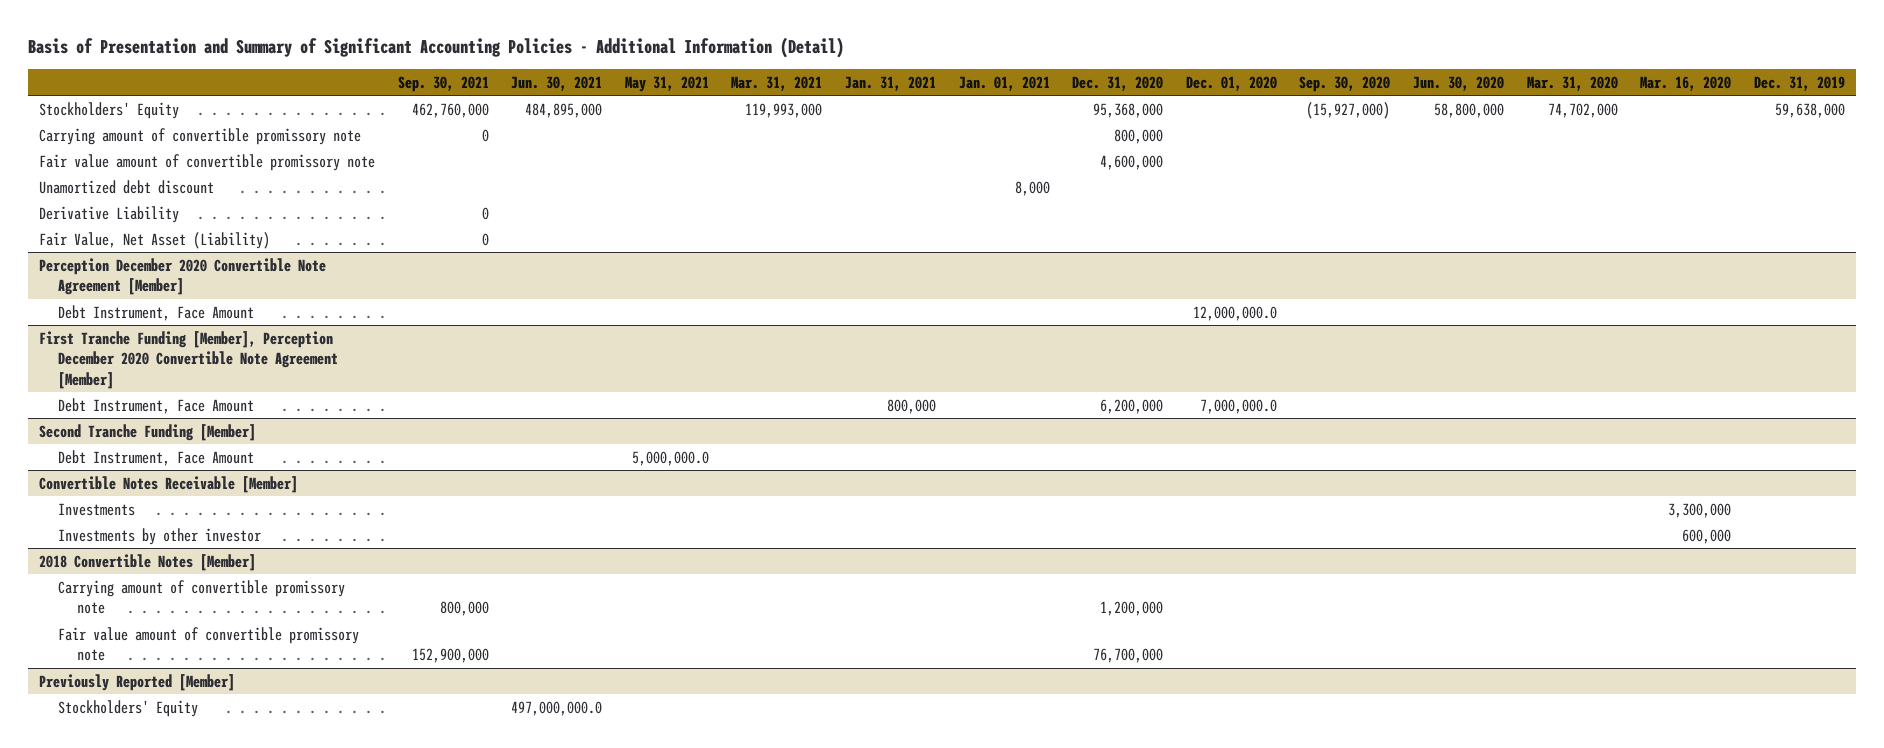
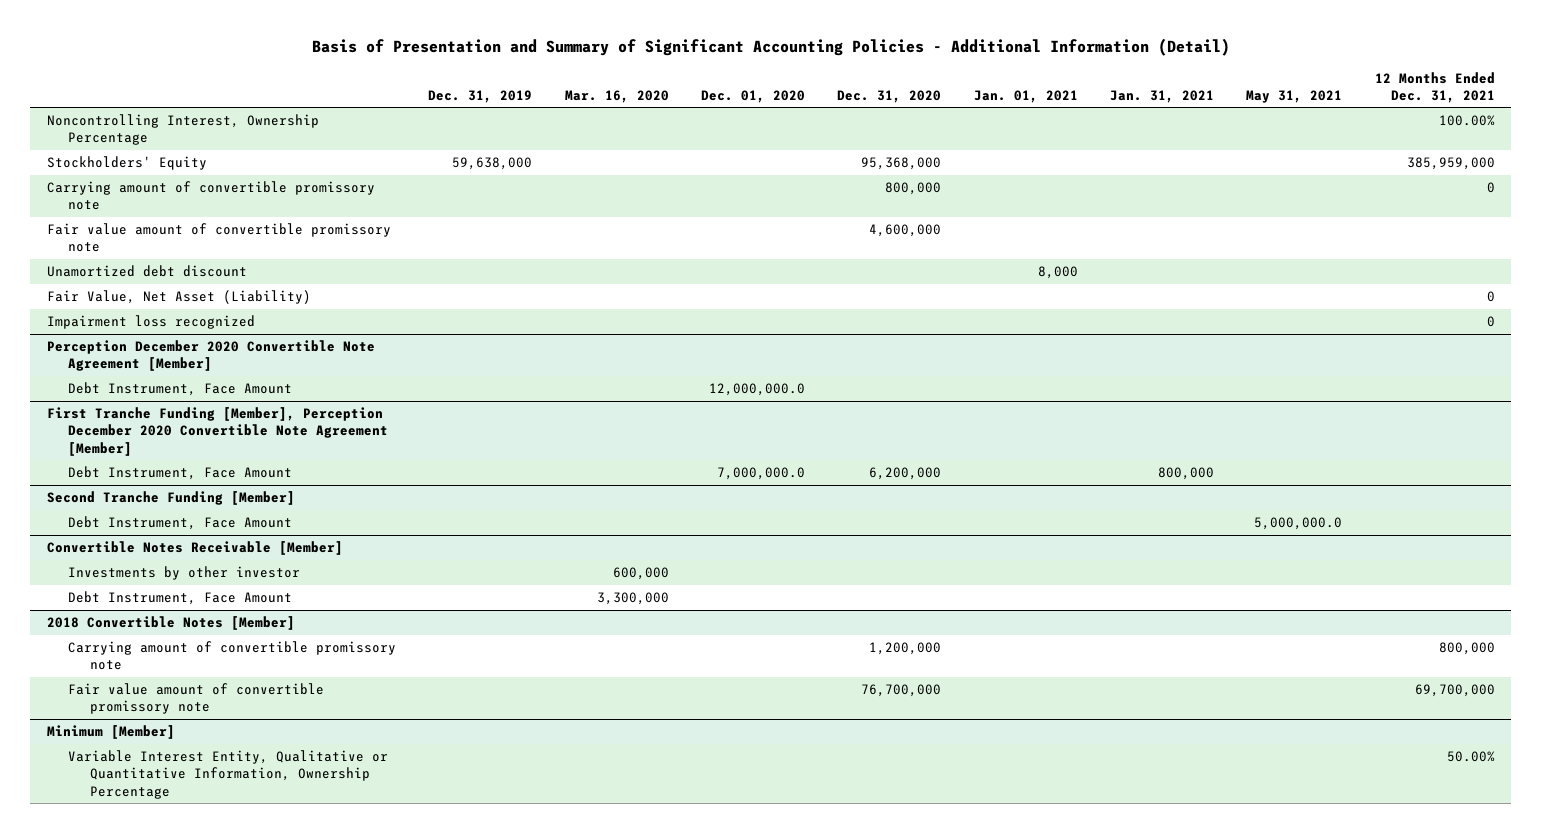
- | Sep. 30, 2021 | Jun. 30, 2021 | May 31, 2021 | Mar. 31, 2021 | Jan. 31, 2021 | Jan. 01, 2021 | Dec. 31, 2020 | Dec. 01, 2020 | Sep. 30, 2020 | Jun. 30, 2020 | Mar. 31, 2020 | Mar. 16, 2020 | Dec. 31, 2019
+ | Dec. 31, 2019 | Mar. 16, 2020 | Dec. 01, 2020 | Dec. 31, 2020 | Jan. 01, 2021 | Jan. 31, 2021 | May 31, 2021 | 12 Months Ended Dec. 31, 2021
+ Noncontrolling Interest, Ownership Percentage | | | | | | | | 100.00%
- Derivative Liability | 0 | | | | | | | | | | | |
+ Impairment loss recognized | | | | | | | | 0
@ Convertible Notes Receivable [Member]
- Investments | | | | | | | | | | | | 3,300,000 |
+ Debt Instrument, Face Amount | | 3,300,000 | | | | | |
- Previously Reported [Member]
- Stockholders' Equity | | 497,000,000.0 | | | | | | | | | | |
+ Minimum [Member]
+ Variable Interest Entity, Qualitative or Quantitative Information, Ownership Percentage | | | | | | | | 50.00%

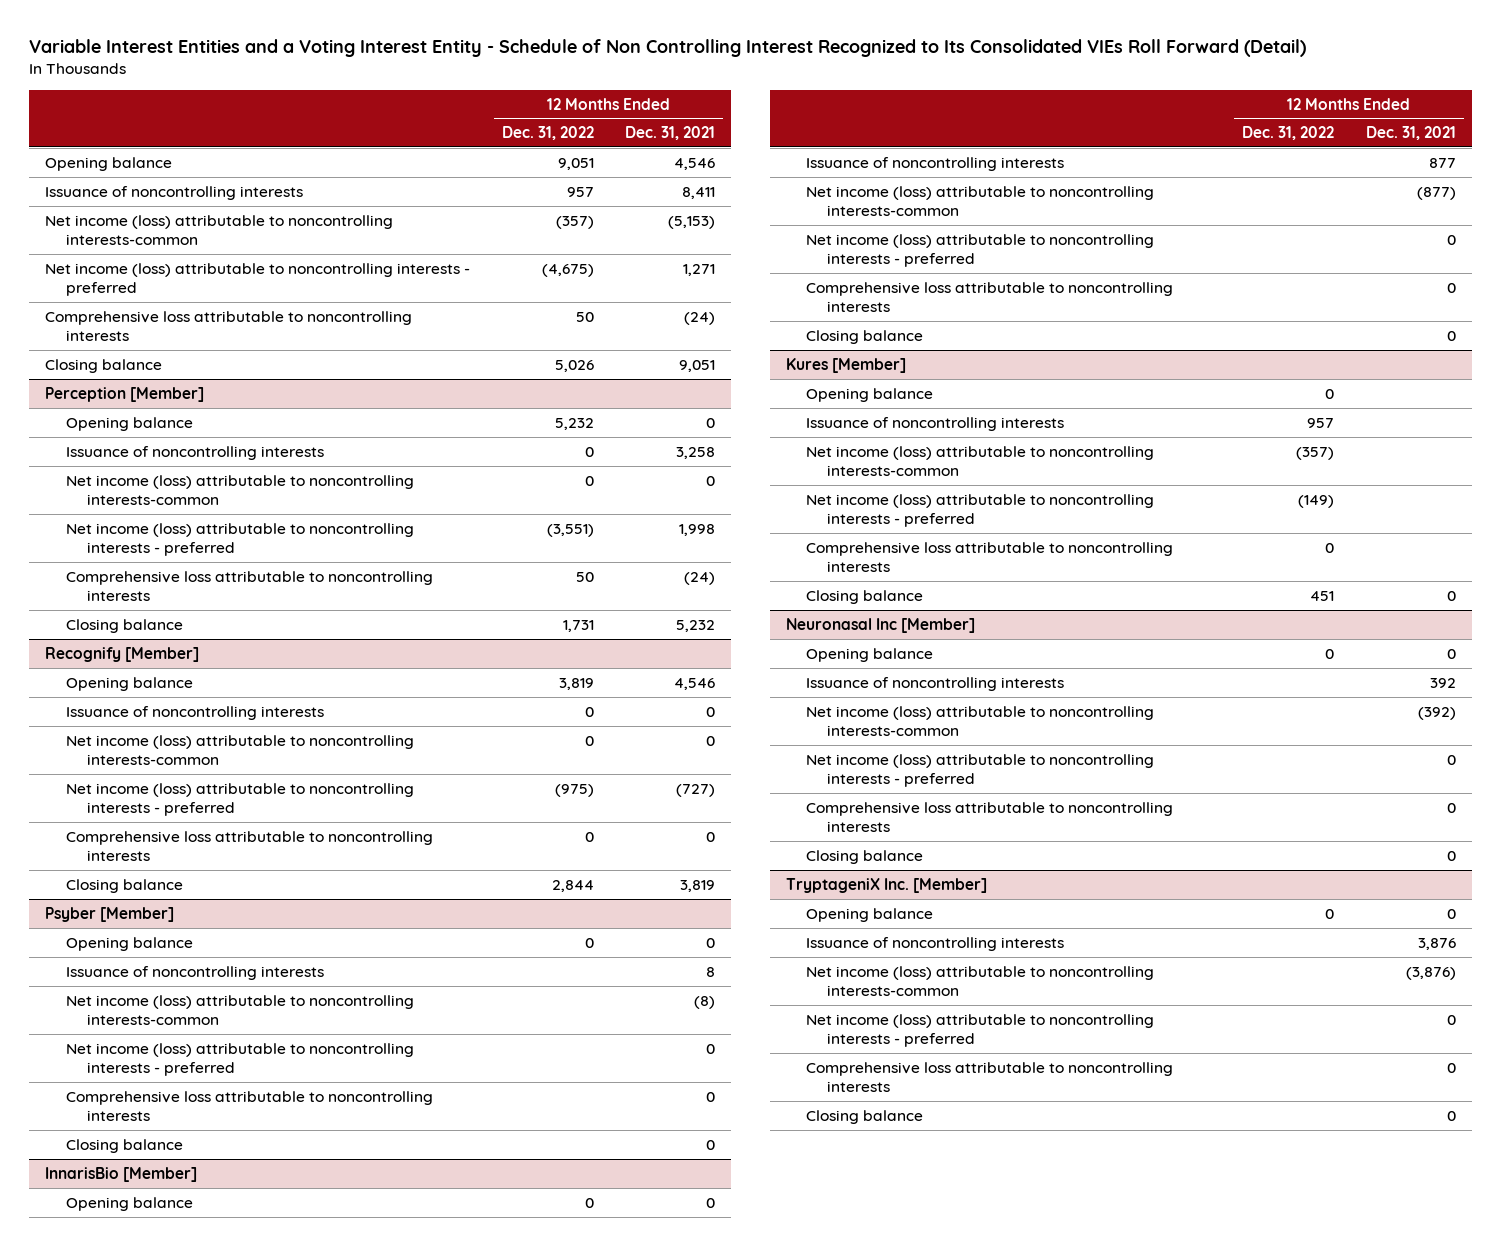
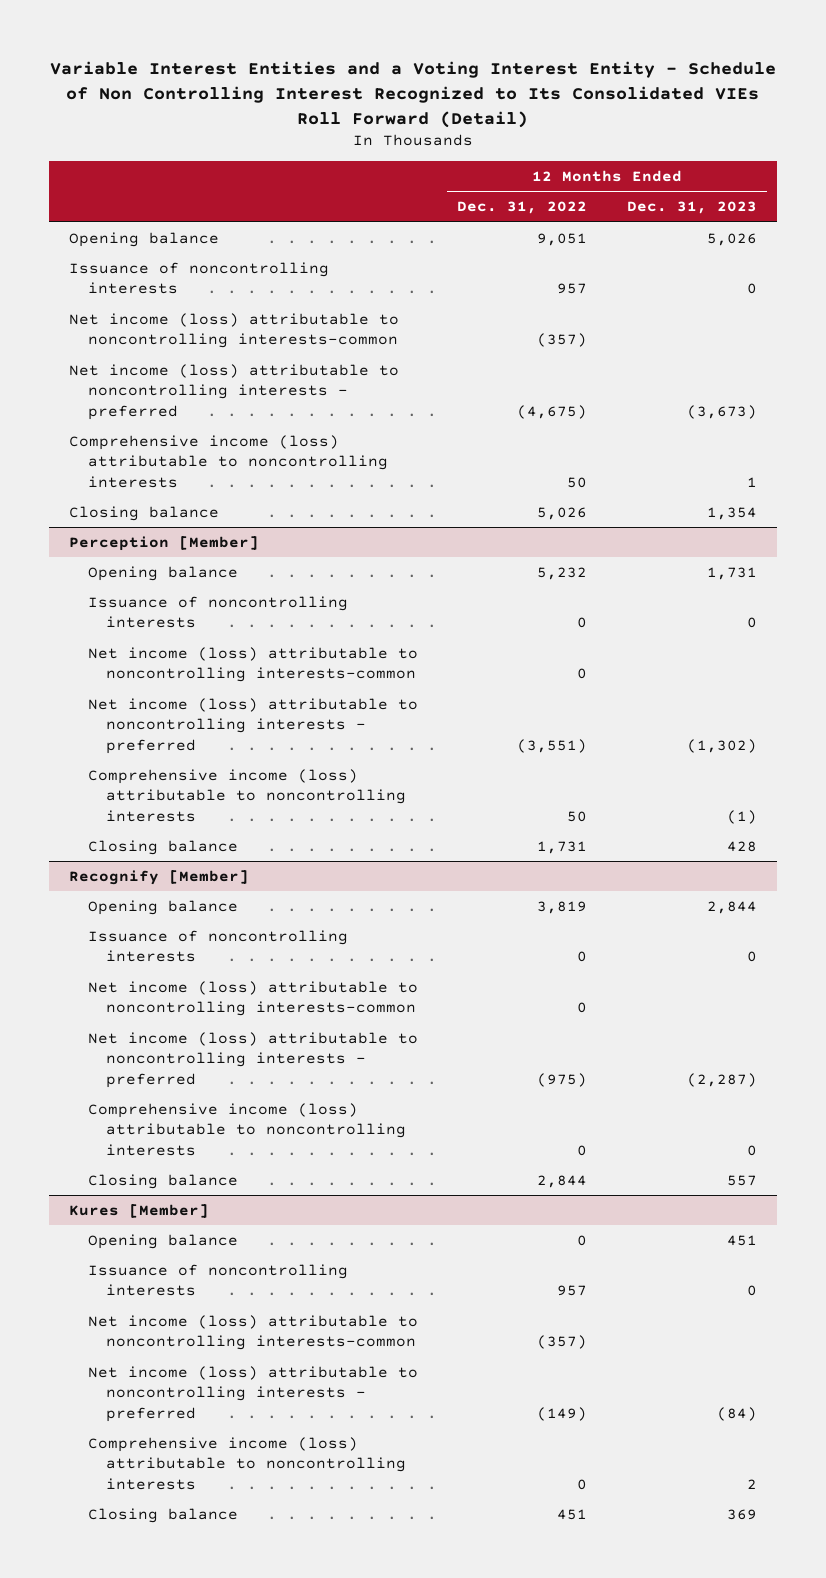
- | 12 Months Ended Dec. 31, 2022 | 12 Months Ended Dec. 31, 2021
+ | 12 Months Ended Dec. 31, 2022 | 12 Months Ended Dec. 31, 2023
- Comprehensive loss attributable to noncontrolling interests | 50 | (24)
+ Comprehensive income (loss) attributable to noncontrolling interests | 50 | 1
@ Perception [Member]
- Comprehensive loss attributable to noncontrolling interests | 50 | (24)
+ Comprehensive income (loss) attributable to noncontrolling interests | 50 | (1)
@ Recognify [Member]
- Comprehensive loss attributable to noncontrolling interests | 0 | 0
+ Comprehensive income (loss) attributable to noncontrolling interests | 0 | 0
- Psyber [Member]
- Opening balance | 0 | 0
- Issuance of noncontrolling interests | | 8
- Net income (loss) attributable to noncontrolling interests-common | | (8)
- Net income (loss) attributable to noncontrolling interests - preferred | | 0
- Comprehensive loss attributable to noncontrolling interests | | 0
- Closing balance | | 0
- InnarisBio [Member]
- Opening balance | 0 | 0
- Issuance of noncontrolling interests | | 877
- Net income (loss) attributable to noncontrolling interests-common | | (877)
- Net income (loss) attributable to noncontrolling interests - preferred | | 0
- Comprehensive loss attributable to noncontrolling interests | | 0
- Closing balance | | 0
@ Kures [Member]
- Comprehensive loss attributable to noncontrolling interests | 0 |
+ Comprehensive income (loss) attributable to noncontrolling interests | 0 | 2
- Neuronasal Inc [Member]
- Opening balance | 0 | 0
- Issuance of noncontrolling interests | | 392
- Net income (loss) attributable to noncontrolling interests-common | | (392)
- Net income (loss) attributable to noncontrolling interests - preferred | | 0
- Comprehensive loss attributable to noncontrolling interests | | 0
- Closing balance | | 0
- TryptageniX Inc. [Member]
- Opening balance | 0 | 0
- Issuance of noncontrolling interests | | 3,876
- Net income (loss) attributable to noncontrolling interests-common | | (3,876)
- Net income (loss) attributable to noncontrolling interests - preferred | | 0
- Comprehensive loss attributable to noncontrolling interests | | 0
- Closing balance | | 0

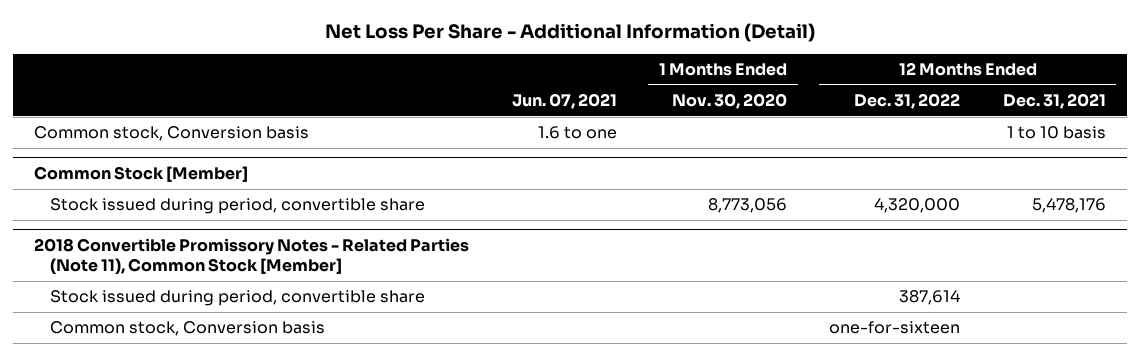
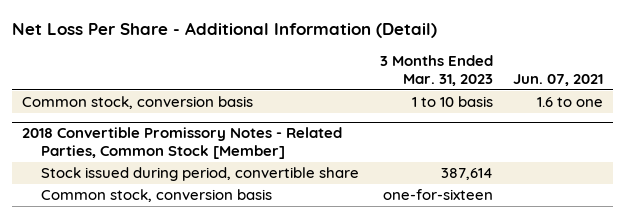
- | Jun. 07, 2021 | 1 Months Ended Nov. 30, 2020 | 12 Months Ended Dec. 31, 2022 | 12 Months Ended Dec. 31, 2021
+ | 3 Months Ended Mar. 31, 2023 | Jun. 07, 2021
- Common stock, Conversion basis | 1.6 to one | | | 1 to 10 basis
- Common Stock [Member]
- Stock issued during period, convertible share | | 8,773,056 | 4,320,000 | 5,478,176
- 2018 Convertible Promissory Notes - Related Parties (Note 11), Common Stock [Member]
+ Common stock, conversion basis | 1 to 10 basis | 1.6 to one
+ 2018 Convertible Promissory Notes - Related Parties, Common Stock [Member]
- Common stock, Conversion basis | | | one-for-sixteen |
+ Common stock, conversion basis | one-for-sixteen |

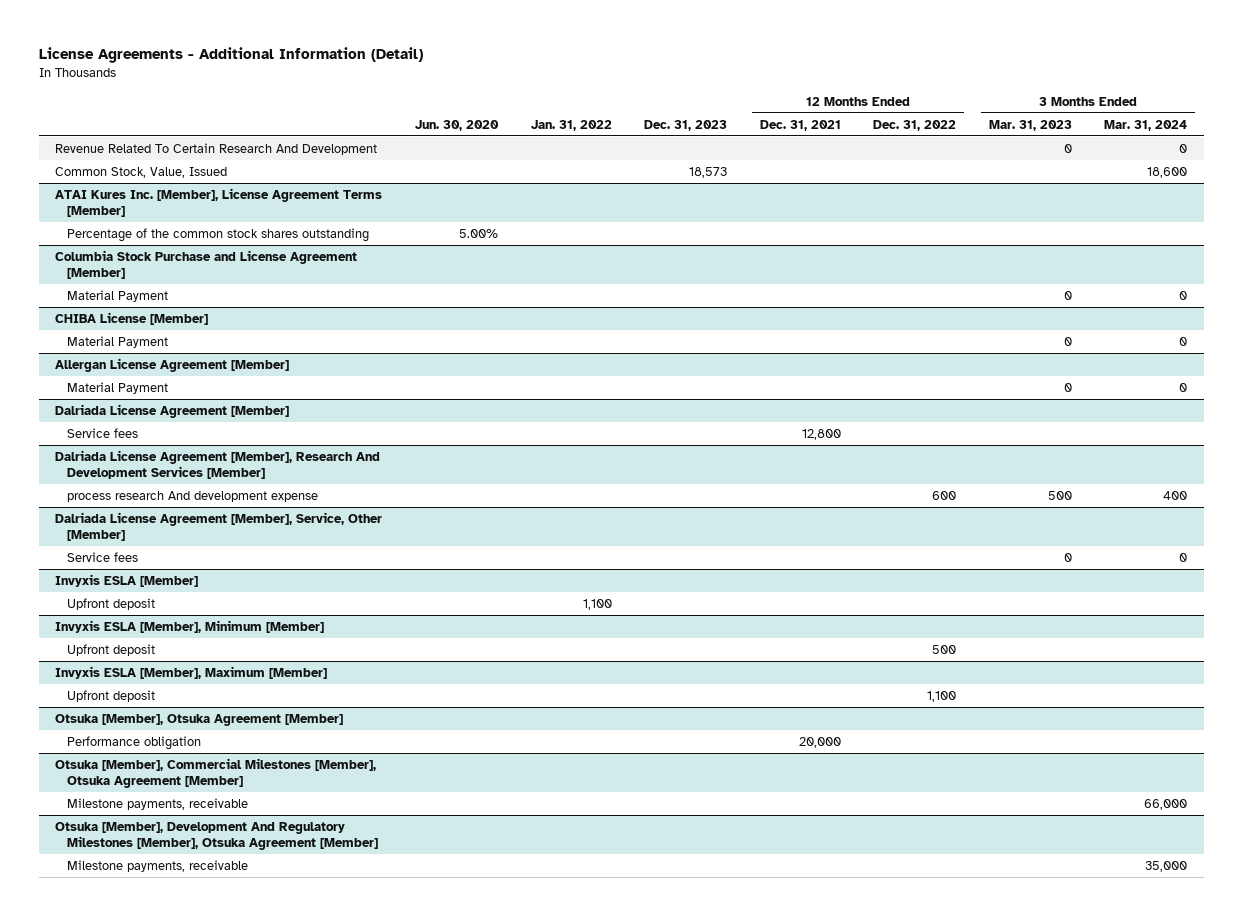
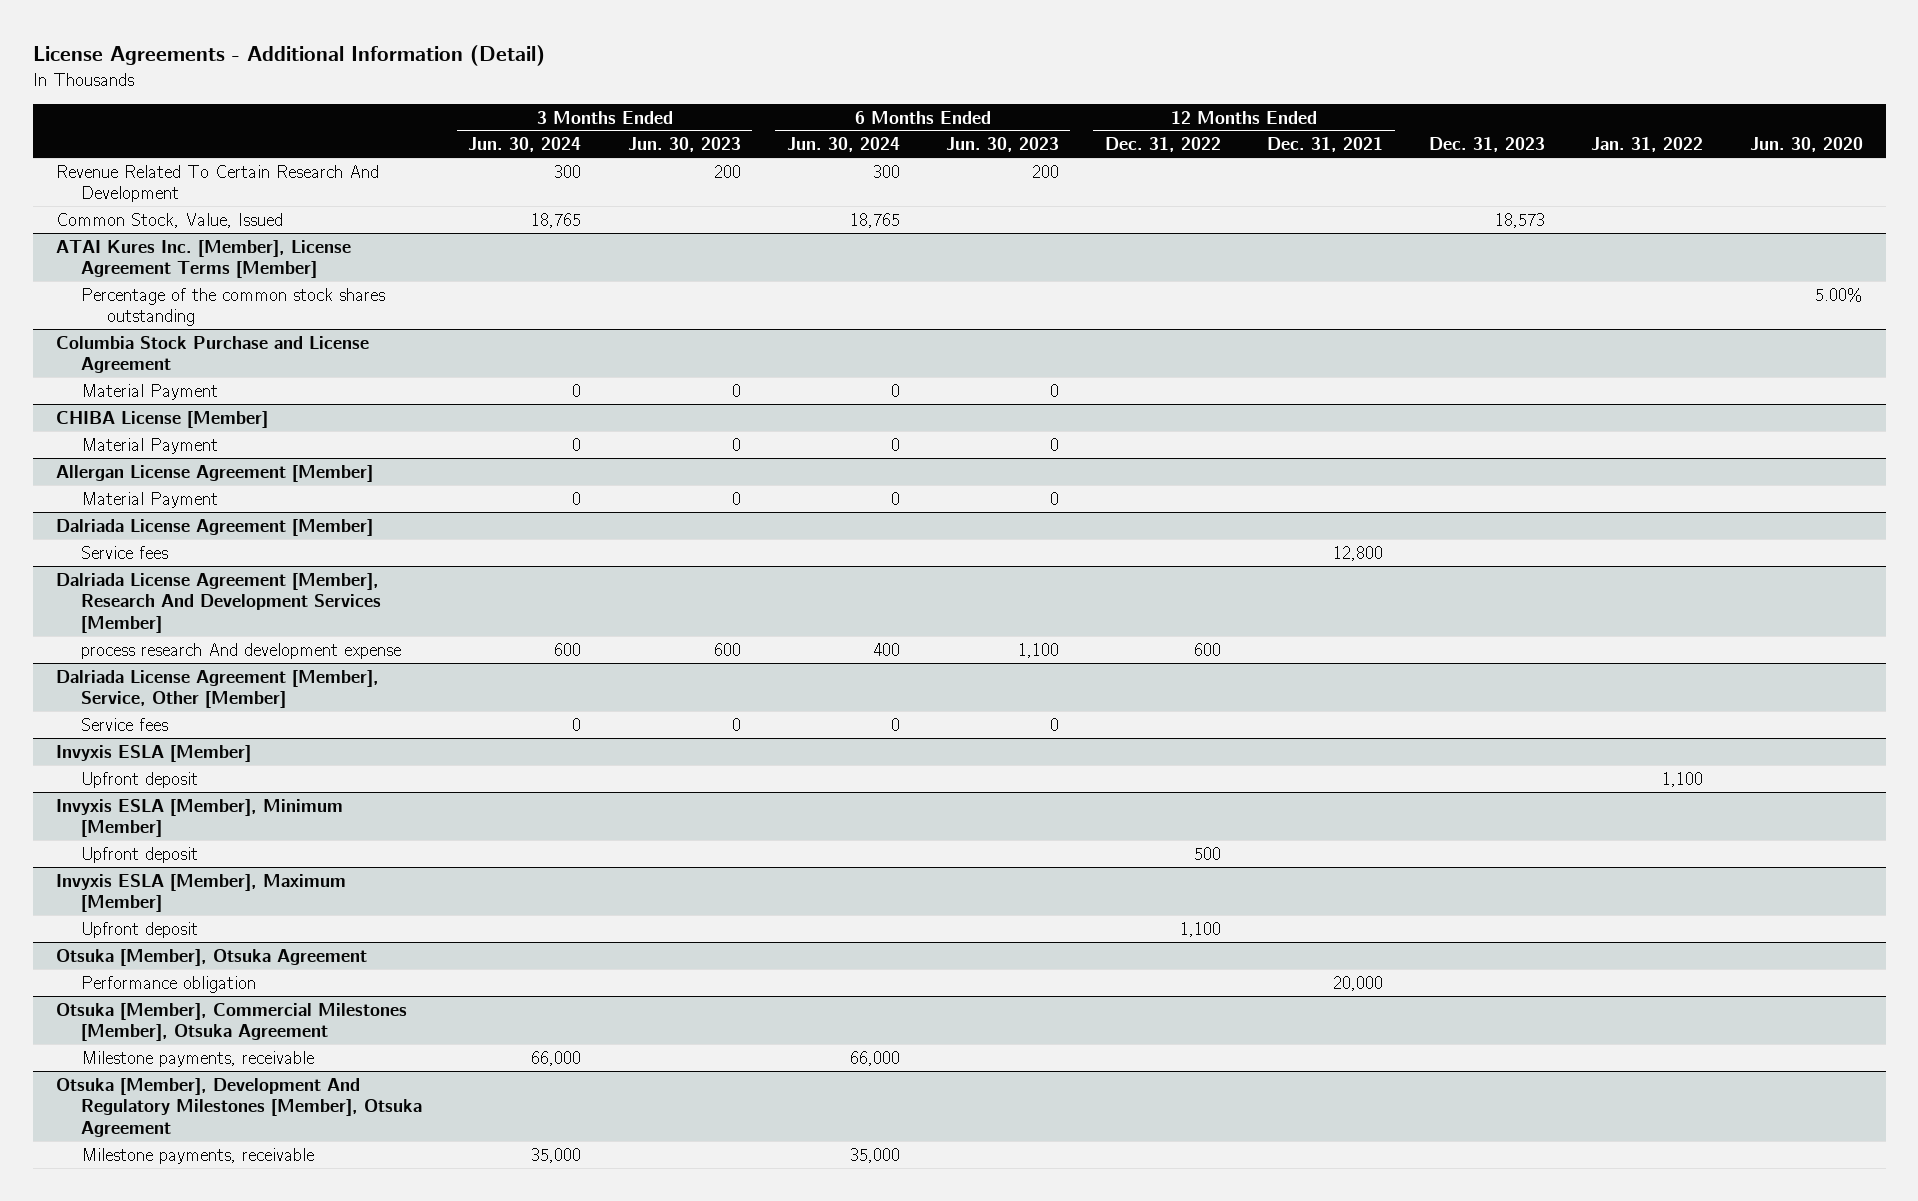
- | Jun. 30, 2020 | Jan. 31, 2022 | Dec. 31, 2023 | 12 Months Ended Dec. 31, 2021 | 12 Months Ended Dec. 31, 2022 | 3 Months Ended Mar. 31, 2023 | 3 Months Ended Mar. 31, 2024
+ | 3 Months Ended Jun. 30, 2024 | 3 Months Ended Jun. 30, 2023 | 6 Months Ended Jun. 30, 2024 | 6 Months Ended Jun. 30, 2023 | 12 Months Ended Dec. 31, 2022 | 12 Months Ended Dec. 31, 2021 | Dec. 31, 2023 | Jan. 31, 2022 | Jun. 30, 2020
- Columbia Stock Purchase and License Agreement [Member]
+ Columbia Stock Purchase and License Agreement
- Otsuka [Member], Otsuka Agreement [Member]
+ Otsuka [Member], Otsuka Agreement
- Otsuka [Member], Commercial Milestones [Member], Otsuka Agreement [Member]
+ Otsuka [Member], Commercial Milestones [Member], Otsuka Agreement
- Otsuka [Member], Development And Regulatory Milestones [Member], Otsuka Agreement [Member]
+ Otsuka [Member], Development And Regulatory Milestones [Member], Otsuka Agreement

